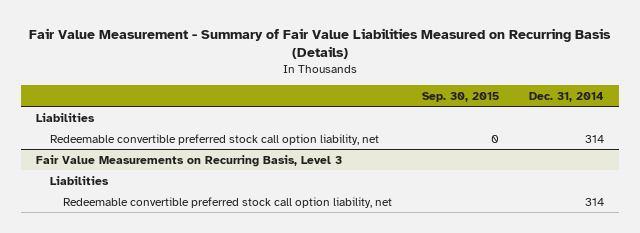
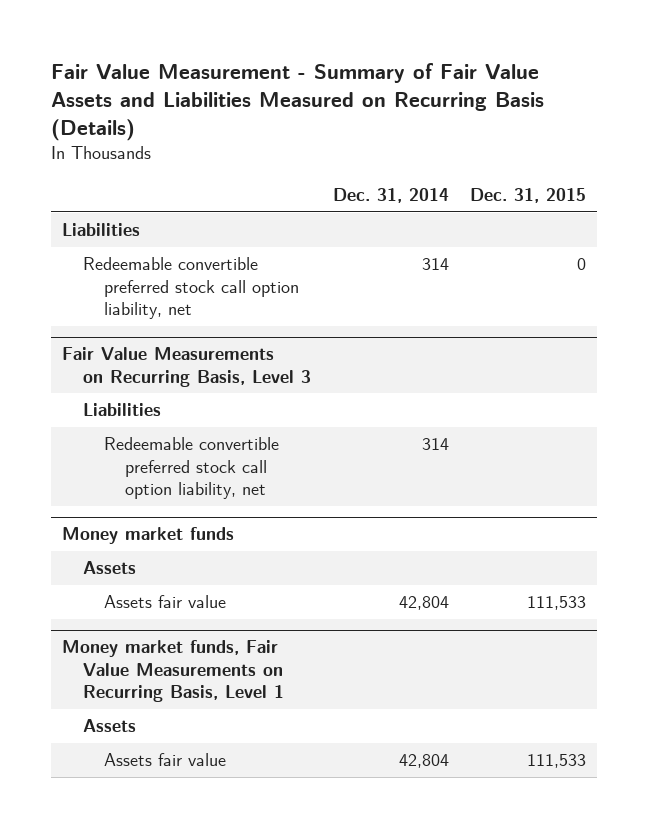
- Fair Value Measurement - Summary of Fair Value Liabilities Measured on Recurring Basis (Details)
+ Fair Value Measurement - Summary of Fair Value Assets and Liabilities Measured on Recurring Basis (Details)
- | Sep. 30, 2015 | Dec. 31, 2014
+ | Dec. 31, 2014 | Dec. 31, 2015
+ Money market funds
+ Assets
+ Assets fair value | 42,804 | 111,533
+ Money market funds, Fair Value Measurements on Recurring Basis, Level 1
+ Assets
+ Assets fair value | 42,804 | 111,533

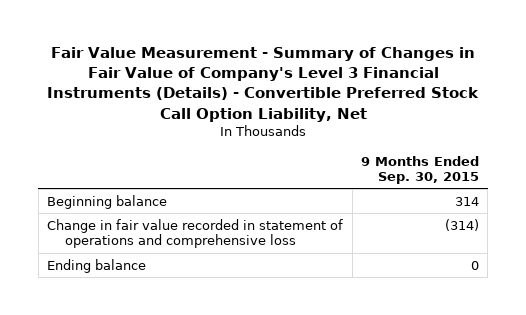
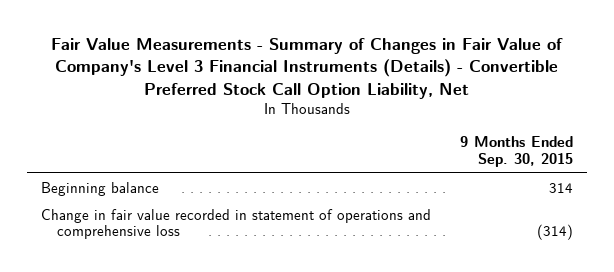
- Fair Value Measurement - Summary of Changes in Fair Value of Company's Level 3 Financial Instruments (Details) - Convertible Preferred Stock Call Option Liability, Net
+ Fair Value Measurements - Summary of Changes in Fair Value of Company's Level 3 Financial Instruments (Details) - Convertible Preferred Stock Call Option Liability, Net
- Ending balance | 0

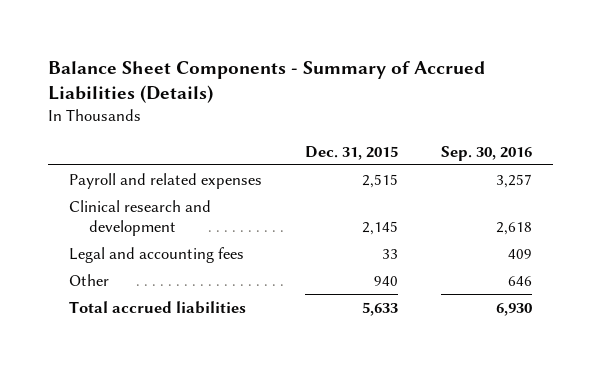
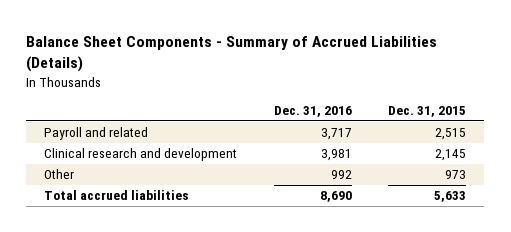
- | Dec. 31, 2015 | Sep. 30, 2016
+ | Dec. 31, 2016 | Dec. 31, 2015
- Payroll and related expenses | 2,515 | 3,257
+ Payroll and related | 3,717 | 2,515
- Legal and accounting fees | 33 | 409
- Other | 940 | 646
+ Other | 992 | 973

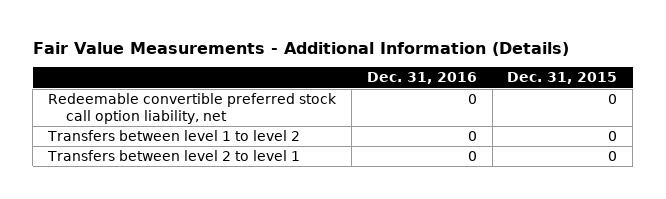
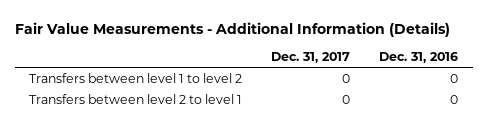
- | Dec. 31, 2016 | Dec. 31, 2015
+ | Dec. 31, 2017 | Dec. 31, 2016
- Redeemable convertible preferred stock call option liability, net | 0 | 0

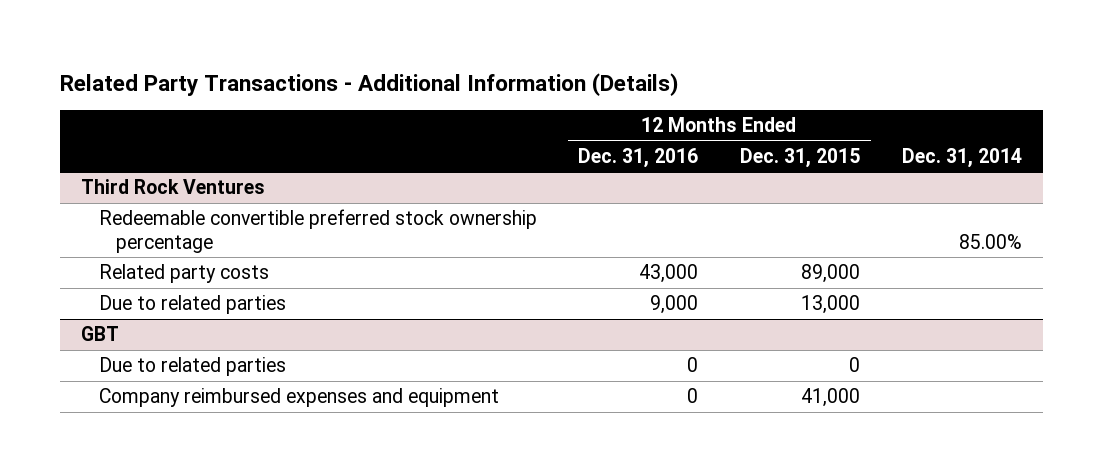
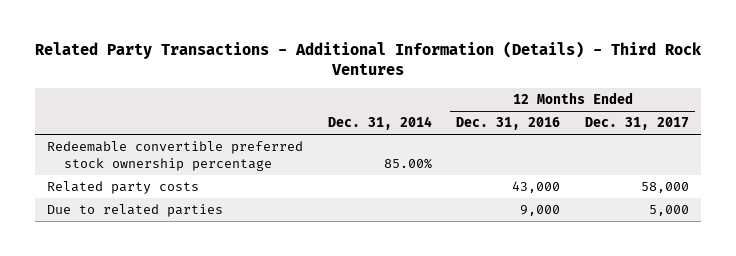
- Related Party Transactions - Additional Information (Details)
+ Related Party Transactions - Additional Information (Details) - Third Rock Ventures
- | 12 Months Ended Dec. 31, 2016 | 12 Months Ended Dec. 31, 2015 | Dec. 31, 2014
+ | Dec. 31, 2014 | 12 Months Ended Dec. 31, 2016 | 12 Months Ended Dec. 31, 2017
- Third Rock Ventures
- GBT
- Due to related parties | 0 | 0 |
- Company reimbursed expenses and equipment | 0 | 41,000 |

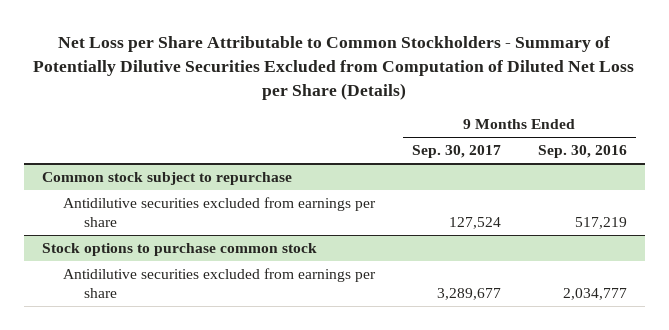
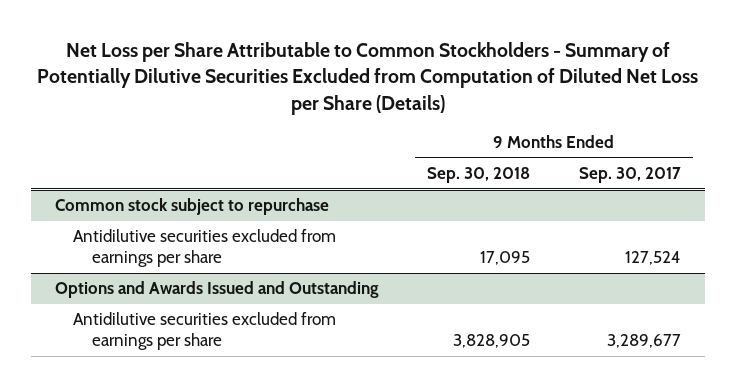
- | 9 Months Ended Sep. 30, 2017 | 9 Months Ended Sep. 30, 2016
+ | 9 Months Ended Sep. 30, 2018 | 9 Months Ended Sep. 30, 2017
- Stock options to purchase common stock
+ Options and Awards Issued and Outstanding

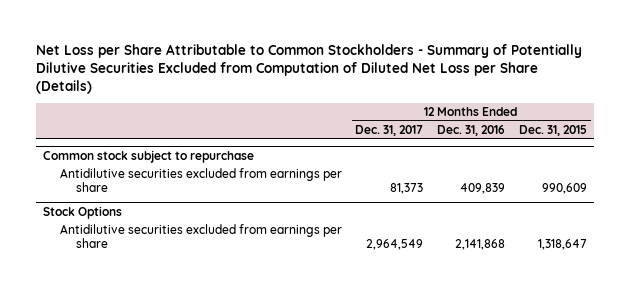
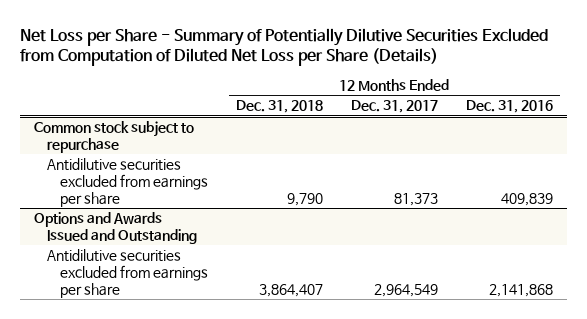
- Net Loss per Share Attributable to Common Stockholders - Summary of Potentially Dilutive Securities Excluded from Computation of Diluted Net Loss per Share (Details)
+ Net Loss per Share - Summary of Potentially Dilutive Securities Excluded from Computation of Diluted Net Loss per Share (Details)
- | 12 Months Ended Dec. 31, 2017 | 12 Months Ended Dec. 31, 2016 | 12 Months Ended Dec. 31, 2015
+ | 12 Months Ended Dec. 31, 2018 | 12 Months Ended Dec. 31, 2017 | 12 Months Ended Dec. 31, 2016
- Stock Options
+ Options and Awards Issued and Outstanding

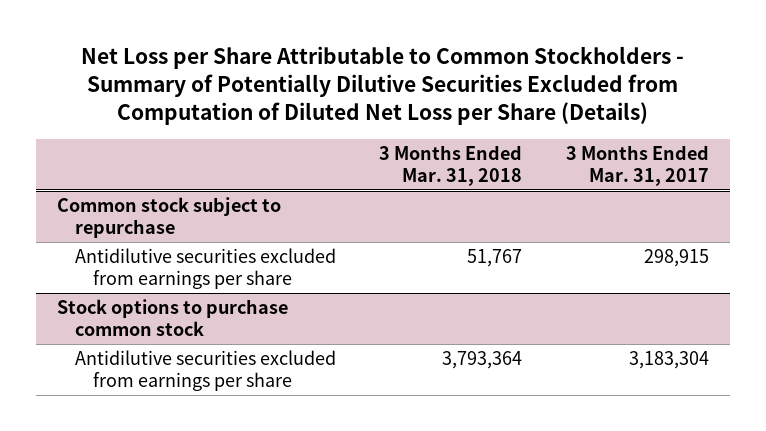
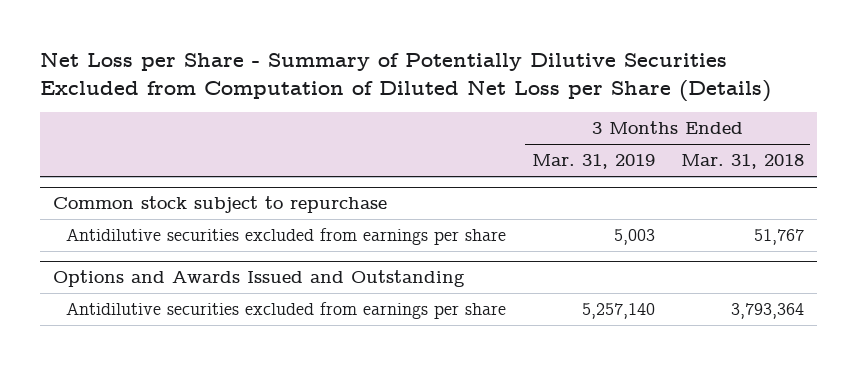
- Net Loss per Share Attributable to Common Stockholders - Summary of Potentially Dilutive Securities Excluded from Computation of Diluted Net Loss per Share (Details)
+ Net Loss per Share - Summary of Potentially Dilutive Securities Excluded from Computation of Diluted Net Loss per Share (Details)
- | 3 Months Ended Mar. 31, 2018 | 3 Months Ended Mar. 31, 2017
+ | 3 Months Ended Mar. 31, 2019 | 3 Months Ended Mar. 31, 2018
- Stock options to purchase common stock
+ Options and Awards Issued and Outstanding

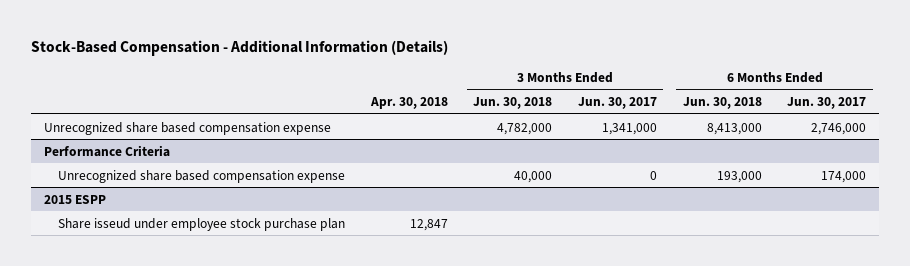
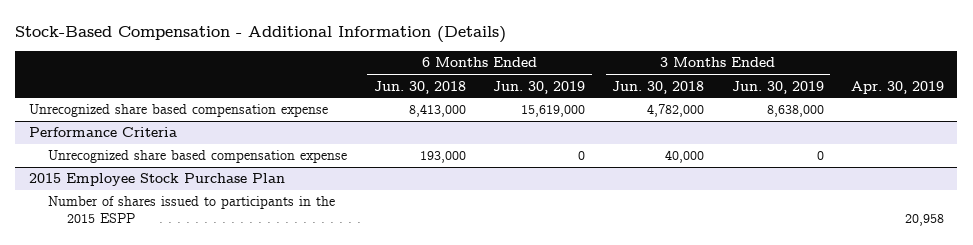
- | Apr. 30, 2018 | 3 Months Ended Jun. 30, 2018 | 3 Months Ended Jun. 30, 2017 | 6 Months Ended Jun. 30, 2018 | 6 Months Ended Jun. 30, 2017
+ | 6 Months Ended Jun. 30, 2018 | 6 Months Ended Jun. 30, 2019 | 3 Months Ended Jun. 30, 2018 | 3 Months Ended Jun. 30, 2019 | Apr. 30, 2019
- 2015 ESPP
- Share isseud under employee stock purchase plan | 12,847 | | | |
+ 2015 Employee Stock Purchase Plan
+ Number of shares issued to participants in the 2015 ESPP | | | | | 20,958

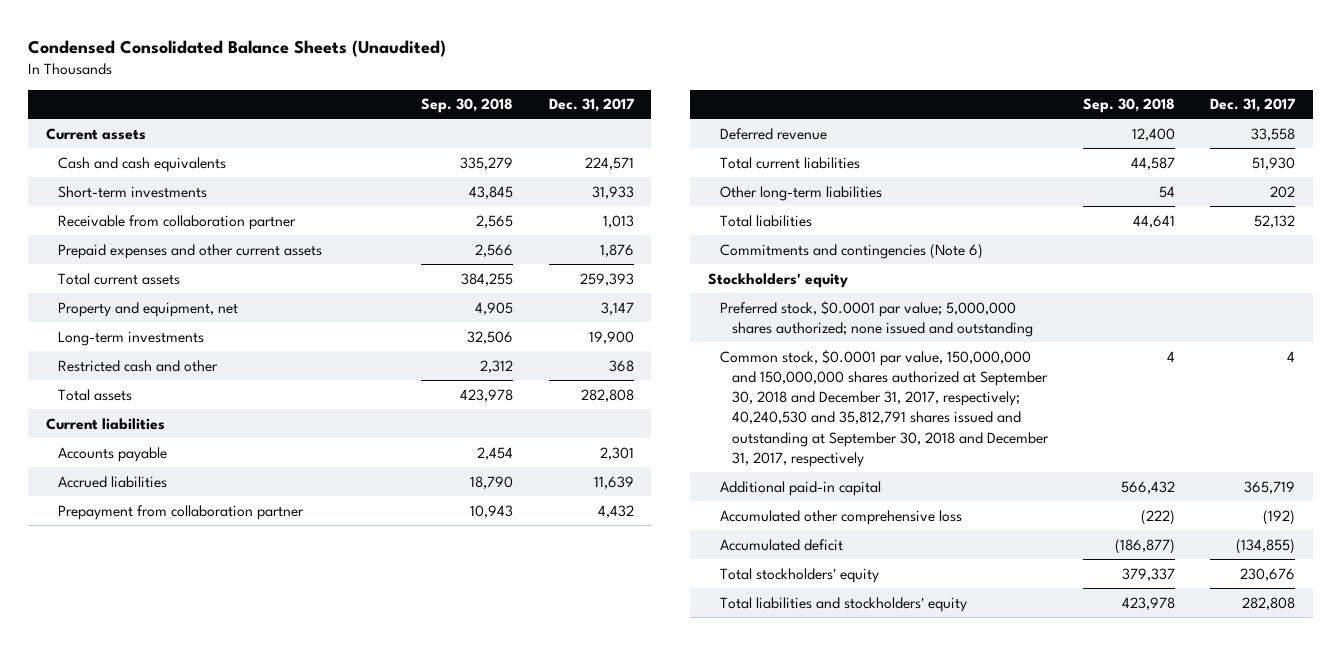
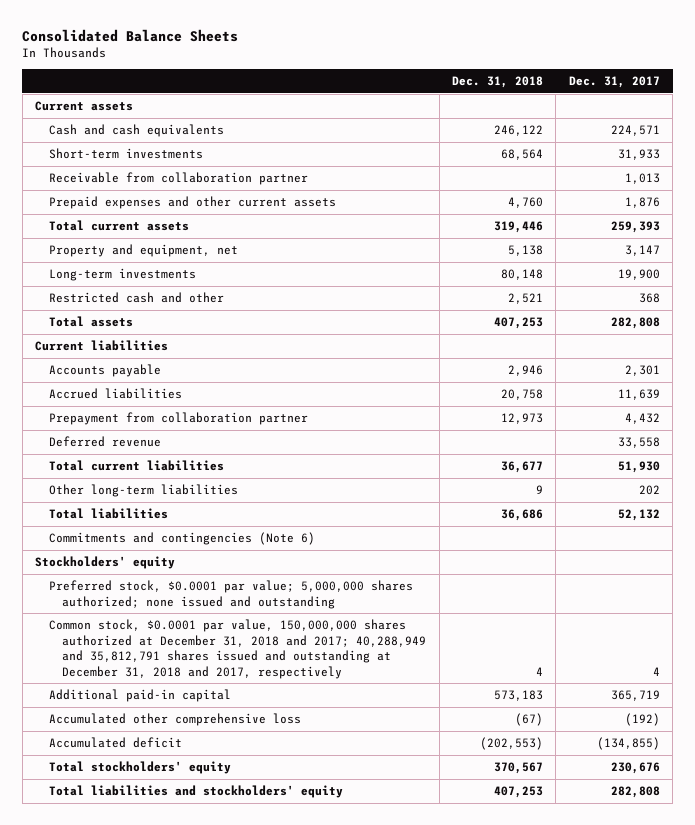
- Condensed Consolidated Balance Sheets (Unaudited)
+ Consolidated Balance Sheets
- | Sep. 30, 2018 | Dec. 31, 2017
+ | Dec. 31, 2018 | Dec. 31, 2017
- Common stock, $0.0001 par value, 150,000,000 and 150,000,000 shares authorized at September 30, 2018 and December 31, 2017, respectively; 40,240,530 and 35,812,791 shares issued and outstanding at September 30, 2018 and December 31, 2017, respectively | 4 | 4
+ Common stock, $0.0001 par value, 150,000,000 shares authorized at December 31, 2018 and 2017; 40,288,949 and 35,812,791 shares issued and outstanding at December 31, 2018 and 2017, respectively | 4 | 4

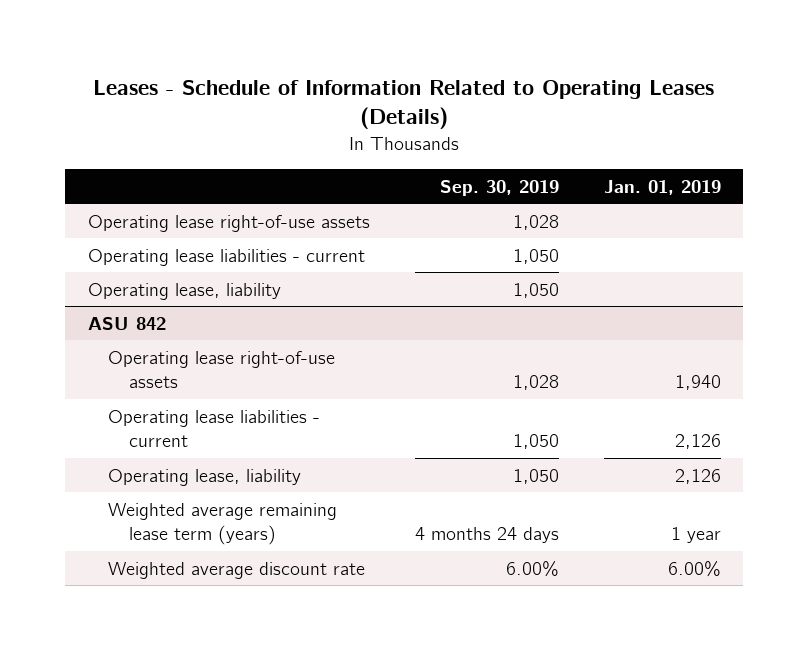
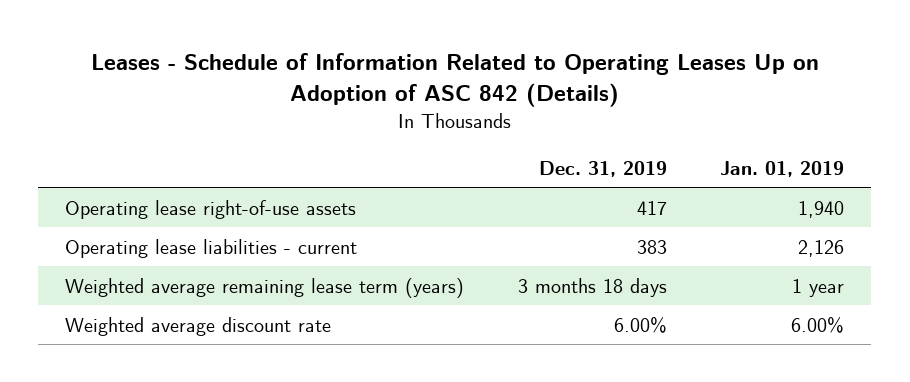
- Leases - Schedule of Information Related to Operating Leases (Details)
+ Leases - Schedule of Information Related to Operating Leases Up on Adoption of ASC 842 (Details)
- | Sep. 30, 2019 | Jan. 01, 2019
+ | Dec. 31, 2019 | Jan. 01, 2019
- Operating lease right-of-use assets | 1,028 |
- Operating lease liabilities - current | 1,050 |
- Operating lease, liability | 1,050 |
- ASU 842
- Operating lease, liability | 1,050 | 2,126

